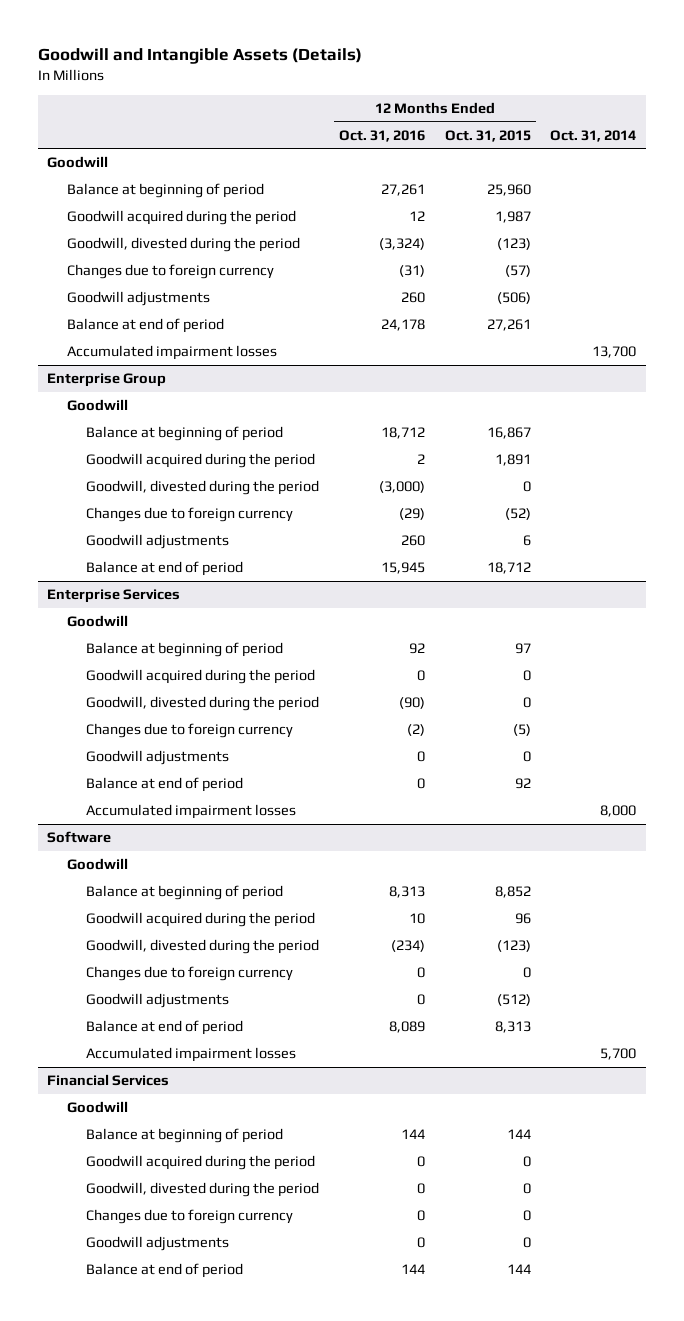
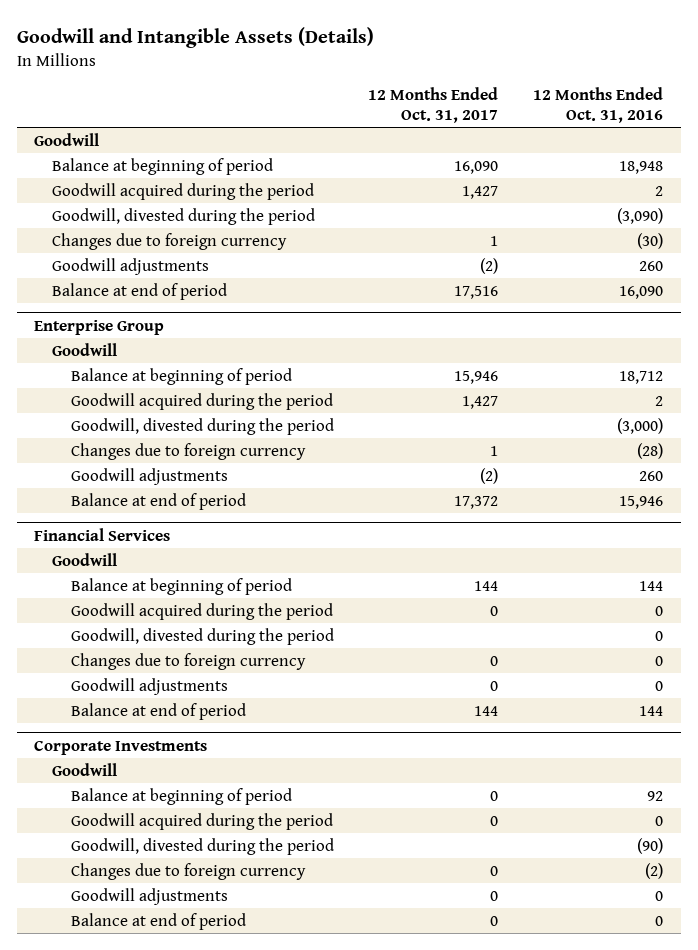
- | 12 Months Ended Oct. 31, 2016 | 12 Months Ended Oct. 31, 2015 | Oct. 31, 2014
+ | 12 Months Ended Oct. 31, 2017 | 12 Months Ended Oct. 31, 2016
- Balance at beginning of period | 27,261 | 25,960 |
- Goodwill acquired during the period | 12 | 1,987 |
- Goodwill, divested during the period | (3,324) | (123) |
- Changes due to foreign currency | (31) | (57) |
+ Balance at beginning of period | 16,090 | 18,948
+ Goodwill acquired during the period | 1,427 | 2
+ Goodwill, divested during the period | | (3,090)
+ Changes due to foreign currency | 1 | (30)
- Balance at end of period | 24,178 | 27,261 |
- Accumulated impairment losses | | | 13,700
+ Balance at end of period | 17,516 | 16,090
@ Enterprise Group
- Changes due to foreign currency | (29) | (52) |
+ Changes due to foreign currency | 1 | (28)
- Balance at end of period | 15,945 | 18,712 |
- Enterprise Services
- Goodwill
- Balance at beginning of period | 92 | 97 |
- Goodwill acquired during the period | 0 | 0 |
- Goodwill, divested during the period | (90) | 0 |
- Changes due to foreign currency | (2) | (5) |
- Goodwill adjustments | 0 | 0 |
- Balance at end of period | 0 | 92 |
- Accumulated impairment losses | | | 8,000
- Software
- Goodwill
- Balance at beginning of period | 8,313 | 8,852 |
- Goodwill acquired during the period | 10 | 96 |
- Goodwill, divested during the period | (234) | (123) |
- Changes due to foreign currency | 0 | 0 |
- Goodwill adjustments | 0 | (512) |
- Balance at end of period | 8,089 | 8,313 |
- Accumulated impairment losses | | | 5,700
@ Enterprise Group
+ Balance at end of period | 17,372 | 15,946
+ Corporate Investments
+ Goodwill
+ Balance at beginning of period | 0 | 92
+ Goodwill acquired during the period | 0 | 0
+ Goodwill, divested during the period | | (90)
+ Changes due to foreign currency | 0 | (2)
+ Goodwill adjustments | 0 | 0
+ Balance at end of period | 0 | 0

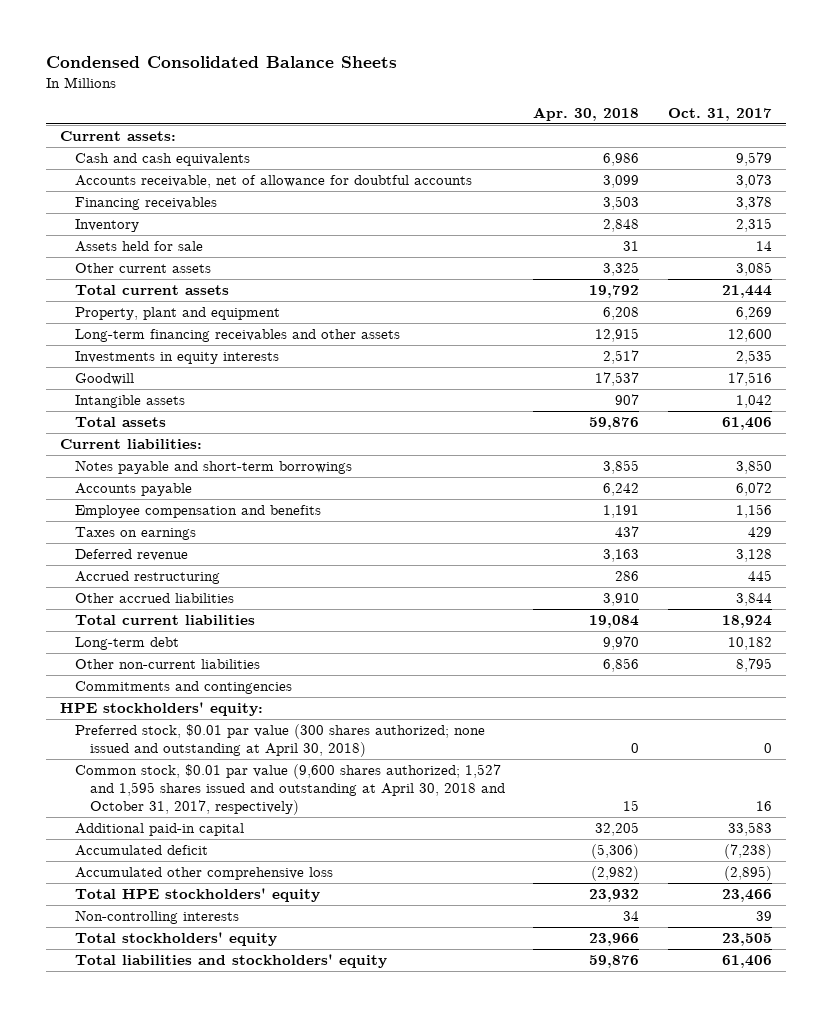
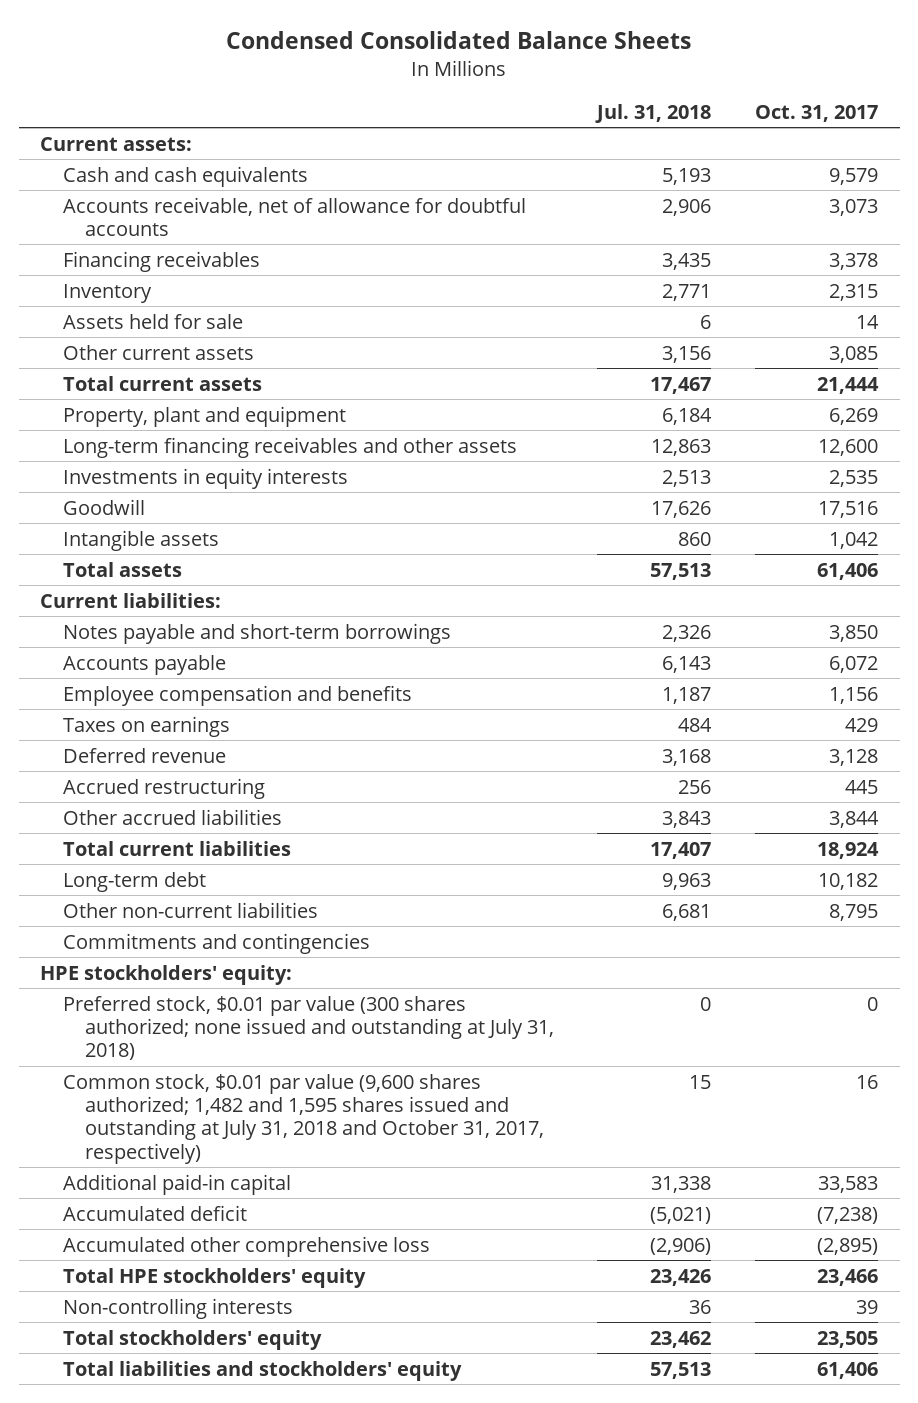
- | Apr. 30, 2018 | Oct. 31, 2017
+ | Jul. 31, 2018 | Oct. 31, 2017
- Preferred stock, $0.01 par value (300 shares authorized; none issued and outstanding at April 30, 2018) | 0 | 0
- Common stock, $0.01 par value (9,600 shares authorized; 1,527 and 1,595 shares issued and outstanding at April 30, 2018 and October 31, 2017, respectively) | 15 | 16
+ Preferred stock, $0.01 par value (300 shares authorized; none issued and outstanding at July 31, 2018) | 0 | 0
+ Common stock, $0.01 par value (9,600 shares authorized; 1,482 and 1,595 shares issued and outstanding at July 31, 2018 and October 31, 2017, respectively) | 15 | 16

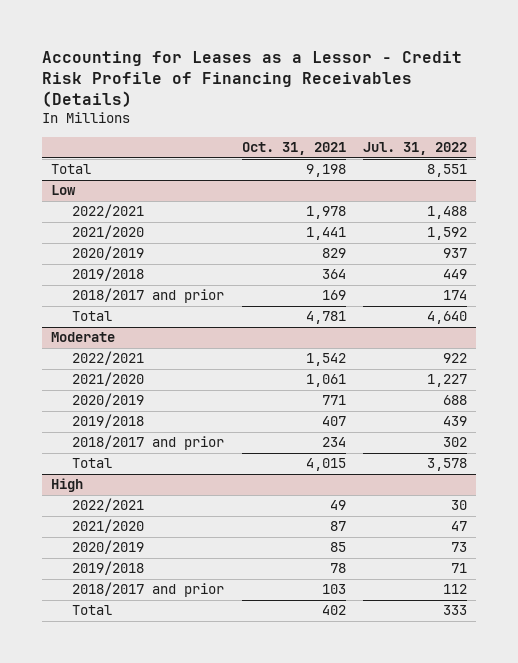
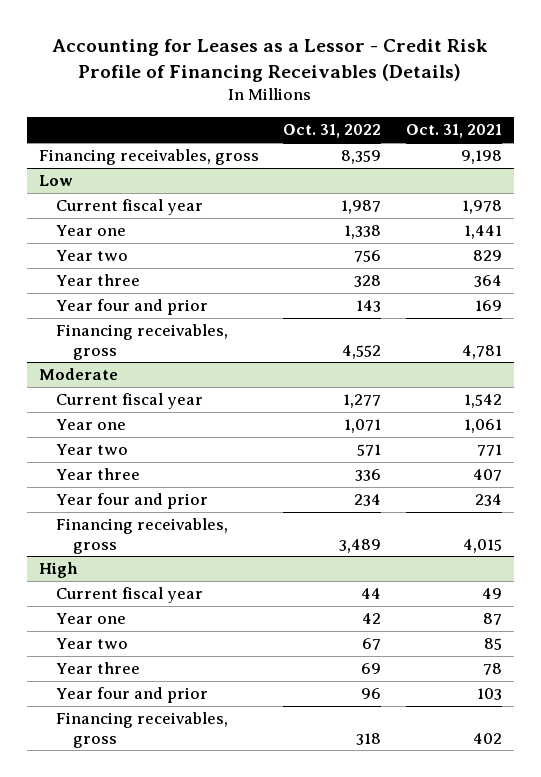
- | Oct. 31, 2021 | Jul. 31, 2022
+ | Oct. 31, 2022 | Oct. 31, 2021
- Total | 9,198 | 8,551
+ Financing receivables, gross | 8,359 | 9,198
@ Low
- 2022/2021 | 1,978 | 1,488
- 2021/2020 | 1,441 | 1,592
- 2020/2019 | 829 | 937
- 2019/2018 | 364 | 449
- 2018/2017 and prior | 169 | 174
- Total | 4,781 | 4,640
+ Current fiscal year | 1,987 | 1,978
+ Year one | 1,338 | 1,441
+ Year two | 756 | 829
+ Year three | 328 | 364
+ Year four and prior | 143 | 169
+ Financing receivables, gross | 4,552 | 4,781
@ Moderate
- 2022/2021 | 1,542 | 922
- 2021/2020 | 1,061 | 1,227
- 2020/2019 | 771 | 688
- 2019/2018 | 407 | 439
- 2018/2017 and prior | 234 | 302
- Total | 4,015 | 3,578
+ Current fiscal year | 1,277 | 1,542
+ Year one | 1,071 | 1,061
+ Year two | 571 | 771
+ Year three | 336 | 407
+ Year four and prior | 234 | 234
+ Financing receivables, gross | 3,489 | 4,015
@ High
- 2022/2021 | 49 | 30
- 2021/2020 | 87 | 47
- 2020/2019 | 85 | 73
- 2019/2018 | 78 | 71
- 2018/2017 and prior | 103 | 112
- Total | 402 | 333
+ Current fiscal year | 44 | 49
+ Year one | 42 | 87
+ Year two | 67 | 85
+ Year three | 69 | 78
+ Year four and prior | 96 | 103
+ Financing receivables, gross | 318 | 402

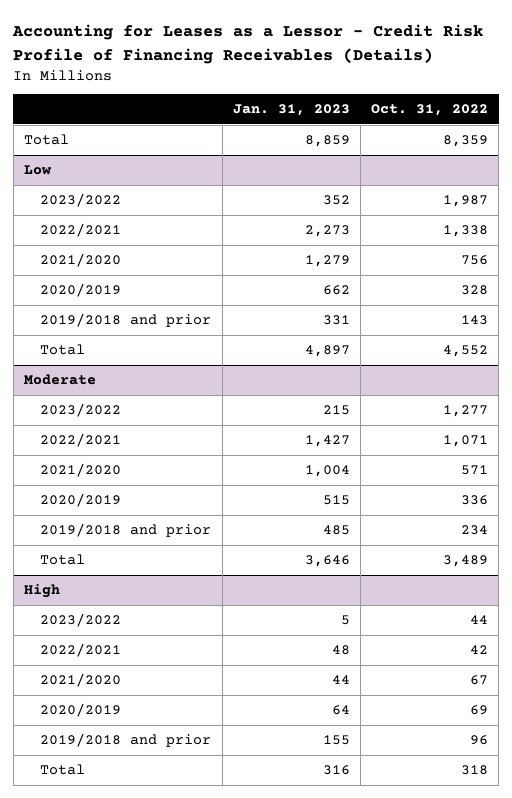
- | Oct. 31, 2022 | Oct. 31, 2021
+ | Jan. 31, 2023 | Oct. 31, 2022
- Financing receivables, gross | 8,359 | 9,198
+ Total | 8,859 | 8,359
@ Low
- Current fiscal year | 1,987 | 1,978
- Year one | 1,338 | 1,441
- Year two | 756 | 829
- Year three | 328 | 364
- Year four and prior | 143 | 169
- Financing receivables, gross | 4,552 | 4,781
+ 2023/2022 | 352 | 1,987
+ 2022/2021 | 2,273 | 1,338
+ 2021/2020 | 1,279 | 756
+ 2020/2019 | 662 | 328
+ 2019/2018 and prior | 331 | 143
+ Total | 4,897 | 4,552
@ Moderate
- Current fiscal year | 1,277 | 1,542
- Year one | 1,071 | 1,061
- Year two | 571 | 771
- Year three | 336 | 407
- Year four and prior | 234 | 234
- Financing receivables, gross | 3,489 | 4,015
+ 2023/2022 | 215 | 1,277
+ 2022/2021 | 1,427 | 1,071
+ 2021/2020 | 1,004 | 571
+ 2020/2019 | 515 | 336
+ 2019/2018 and prior | 485 | 234
+ Total | 3,646 | 3,489
@ High
- Current fiscal year | 44 | 49
- Year one | 42 | 87
- Year two | 67 | 85
- Year three | 69 | 78
- Year four and prior | 96 | 103
- Financing receivables, gross | 318 | 402
+ 2023/2022 | 5 | 44
+ 2022/2021 | 48 | 42
+ 2021/2020 | 44 | 67
+ 2020/2019 | 64 | 69
+ 2019/2018 and prior | 155 | 96
+ Total | 316 | 318

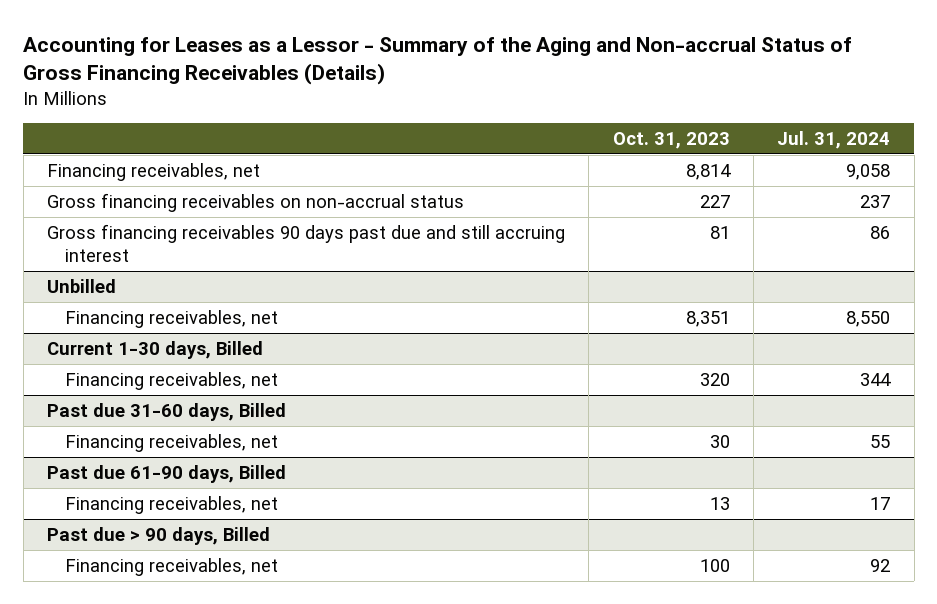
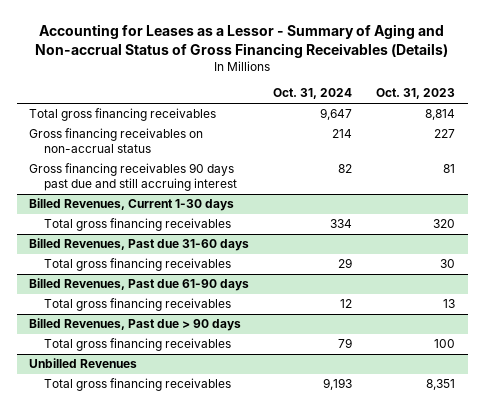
- Accounting for Leases as a Lessor - Summary of the Aging and Non-accrual Status of Gross Financing Receivables (Details)
+ Accounting for Leases as a Lessor - Summary of Aging and Non-accrual Status of Gross Financing Receivables (Details)
- | Oct. 31, 2023 | Jul. 31, 2024
+ | Oct. 31, 2024 | Oct. 31, 2023
- Financing receivables, net | 8,814 | 9,058
+ Total gross financing receivables | 9,647 | 8,814
- Unbilled
- Financing receivables, net | 8,351 | 8,550
- Current 1-30 days, Billed
- Financing receivables, net | 320 | 344
- Past due 31-60 days, Billed
- Financing receivables, net | 30 | 55
- Past due 61-90 days, Billed
- Financing receivables, net | 13 | 17
- Past due > 90 days, Billed
- Financing receivables, net | 100 | 92
+ Billed Revenues, Current 1-30 days
+ Total gross financing receivables | 334 | 320
+ Billed Revenues, Past due 31-60 days
+ Total gross financing receivables | 29 | 30
+ Billed Revenues, Past due 61-90 days
+ Total gross financing receivables | 12 | 13
+ Billed Revenues, Past due > 90 days
+ Total gross financing receivables | 79 | 100
+ Unbilled Revenues
+ Total gross financing receivables | 9,193 | 8,351

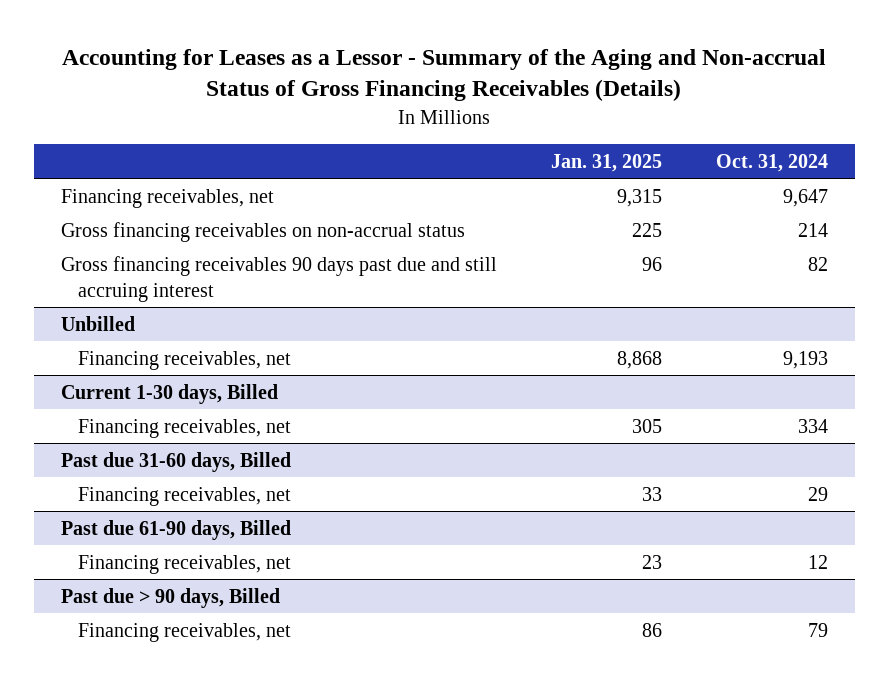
- Accounting for Leases as a Lessor - Summary of Aging and Non-accrual Status of Gross Financing Receivables (Details)
+ Accounting for Leases as a Lessor - Summary of the Aging and Non-accrual Status of Gross Financing Receivables (Details)
- | Oct. 31, 2024 | Oct. 31, 2023
+ | Jan. 31, 2025 | Oct. 31, 2024
- Total gross financing receivables | 9,647 | 8,814
+ Financing receivables, net | 9,315 | 9,647
- Billed Revenues, Current 1-30 days
- Total gross financing receivables | 334 | 320
- Billed Revenues, Past due 31-60 days
- Total gross financing receivables | 29 | 30
- Billed Revenues, Past due 61-90 days
- Total gross financing receivables | 12 | 13
- Billed Revenues, Past due > 90 days
- Total gross financing receivables | 79 | 100
- Unbilled Revenues
- Total gross financing receivables | 9,193 | 8,351
+ Unbilled
+ Financing receivables, net | 8,868 | 9,193
+ Current 1-30 days, Billed
+ Financing receivables, net | 305 | 334
+ Past due 31-60 days, Billed
+ Financing receivables, net | 33 | 29
+ Past due 61-90 days, Billed
+ Financing receivables, net | 23 | 12
+ Past due > 90 days, Billed
+ Financing receivables, net | 86 | 79

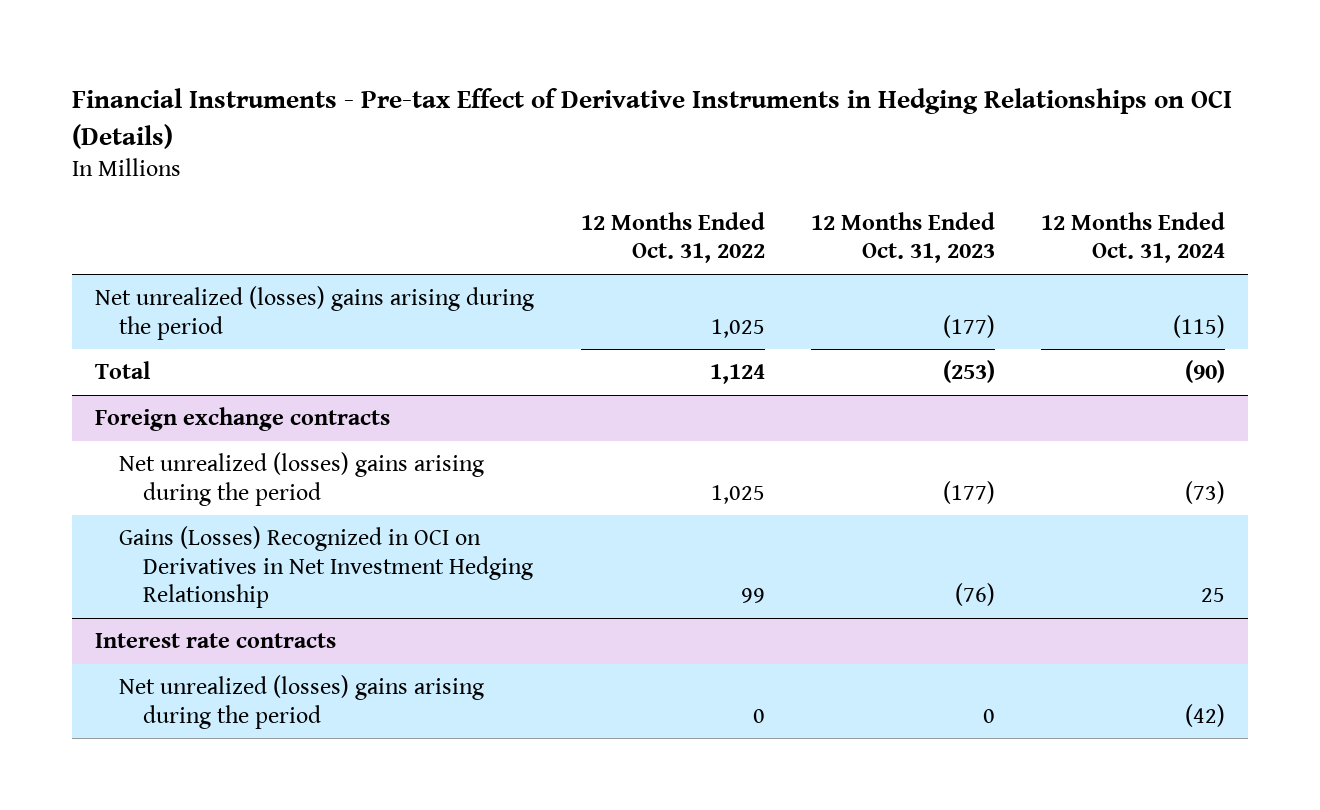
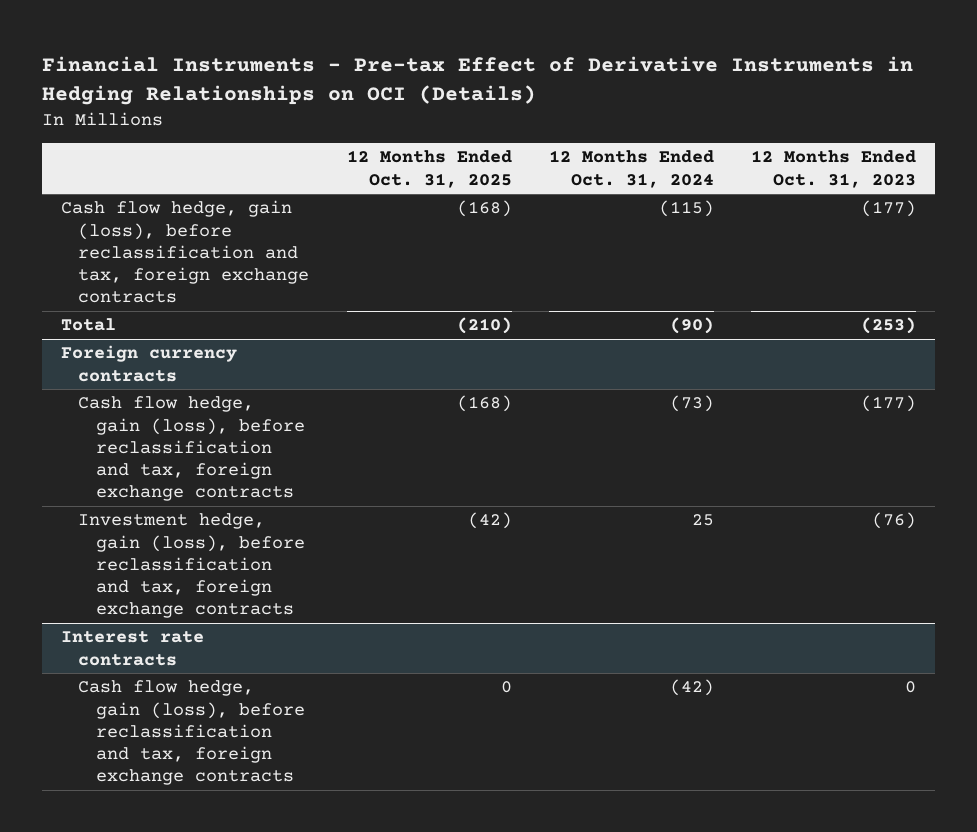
- | 12 Months Ended Oct. 31, 2022 | 12 Months Ended Oct. 31, 2023 | 12 Months Ended Oct. 31, 2024
+ | 12 Months Ended Oct. 31, 2025 | 12 Months Ended Oct. 31, 2024 | 12 Months Ended Oct. 31, 2023
- Net unrealized (losses) gains arising during the period | 1,025 | (177) | (115)
+ Cash flow hedge, gain (loss), before reclassification and tax, foreign exchange contracts | (168) | (115) | (177)
- Foreign exchange contracts
- Net unrealized (losses) gains arising during the period | 1,025 | (177) | (73)
- Gains (Losses) Recognized in OCI on Derivatives in Net Investment Hedging Relationship | 99 | (76) | 25
+ Foreign currency contracts
+ Cash flow hedge, gain (loss), before reclassification and tax, foreign exchange contracts | (168) | (73) | (177)
+ Investment hedge, gain (loss), before reclassification and tax, foreign exchange contracts | (42) | 25 | (76)
@ Interest rate contracts
- Net unrealized (losses) gains arising during the period | 0 | 0 | (42)
+ Cash flow hedge, gain (loss), before reclassification and tax, foreign exchange contracts | 0 | (42) | 0

